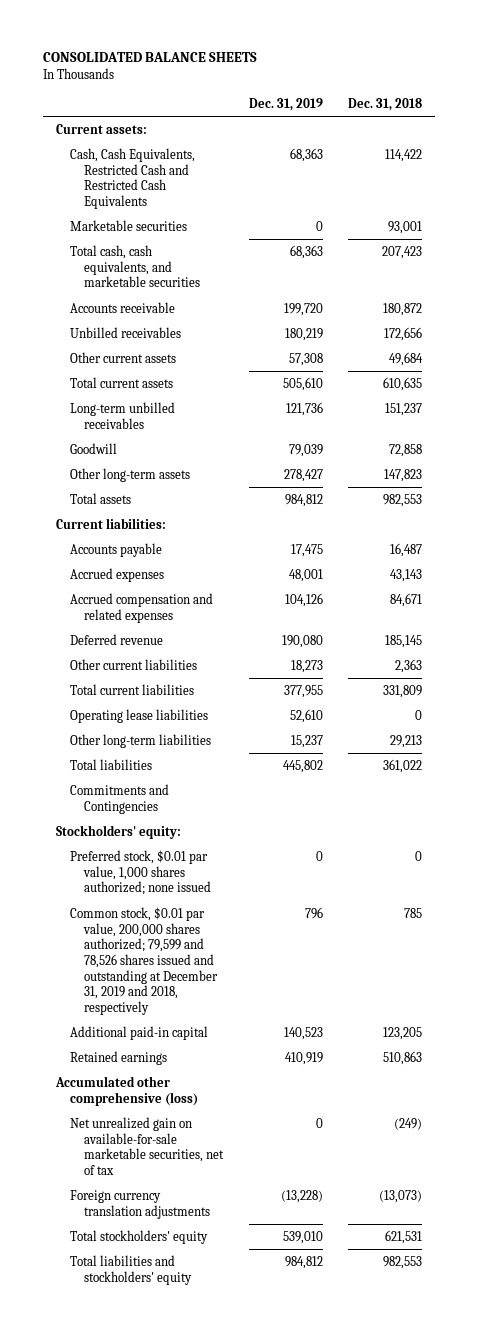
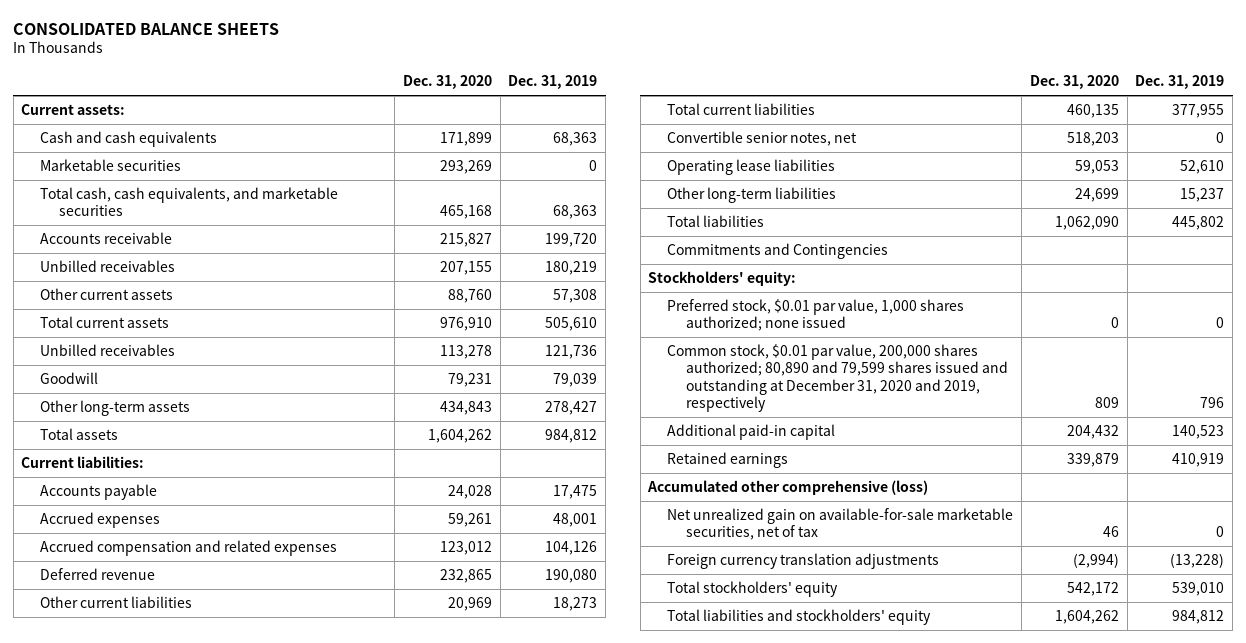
- | Dec. 31, 2019 | Dec. 31, 2018
+ | Dec. 31, 2020 | Dec. 31, 2019
- Cash, Cash Equivalents, Restricted Cash and Restricted Cash Equivalents | 68,363 | 114,422
+ Cash and cash equivalents | 171,899 | 68,363
- Long-term unbilled receivables | 121,736 | 151,237
+ Unbilled receivables | 113,278 | 121,736
+ Convertible senior notes, net | 518,203 | 0
- Common stock, $0.01 par value, 200,000 shares authorized; 79,599 and 78,526 shares issued and outstanding at December 31, 2019 and 2018, respectively | 796 | 785
+ Common stock, $0.01 par value, 200,000 shares authorized; 80,890 and 79,599 shares issued and outstanding at December 31, 2020 and 2019, respectively | 809 | 796

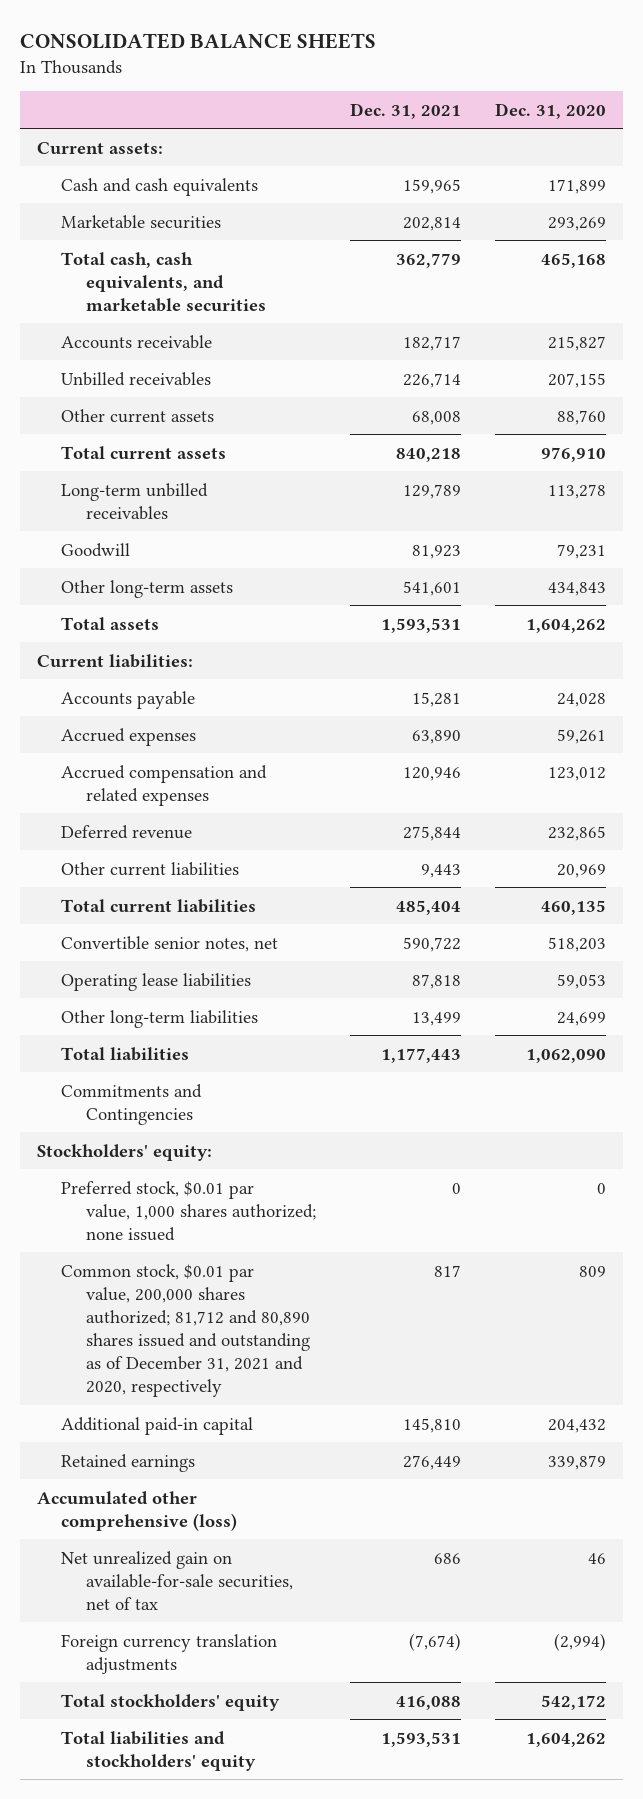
- | Dec. 31, 2020 | Dec. 31, 2019
+ | Dec. 31, 2021 | Dec. 31, 2020
- Unbilled receivables | 113,278 | 121,736
+ Long-term unbilled receivables | 129,789 | 113,278
- Common stock, $0.01 par value, 200,000 shares authorized; 80,890 and 79,599 shares issued and outstanding at December 31, 2020 and 2019, respectively | 809 | 796
+ Common stock, $0.01 par value, 200,000 shares authorized; 81,712 and 80,890 shares issued and outstanding as of December 31, 2021 and 2020, respectively | 817 | 809
- Net unrealized gain on available-for-sale marketable securities, net of tax | 46 | 0
+ Net unrealized gain on available-for-sale securities, net of tax | 686 | 46

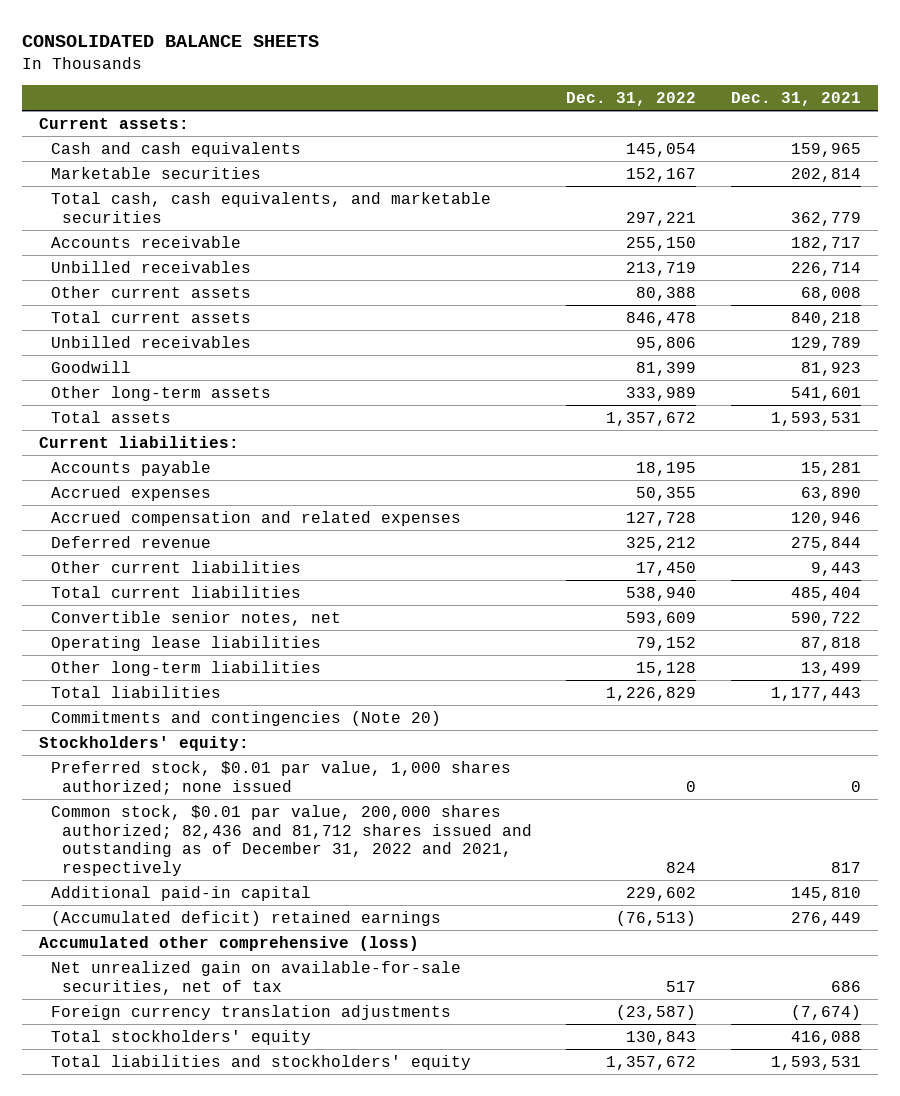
- | Dec. 31, 2021 | Dec. 31, 2020
+ | Dec. 31, 2022 | Dec. 31, 2021
- Long-term unbilled receivables | 129,789 | 113,278
+ Unbilled receivables | 95,806 | 129,789
- Commitments and Contingencies
+ Commitments and contingencies (Note 20)
- Common stock, $0.01 par value, 200,000 shares authorized; 81,712 and 80,890 shares issued and outstanding as of December 31, 2021 and 2020, respectively | 817 | 809
+ Common stock, $0.01 par value, 200,000 shares authorized; 82,436 and 81,712 shares issued and outstanding as of December 31, 2022 and 2021, respectively | 824 | 817
- Retained earnings | 276,449 | 339,879
+ (Accumulated deficit) retained earnings | (76,513) | 276,449

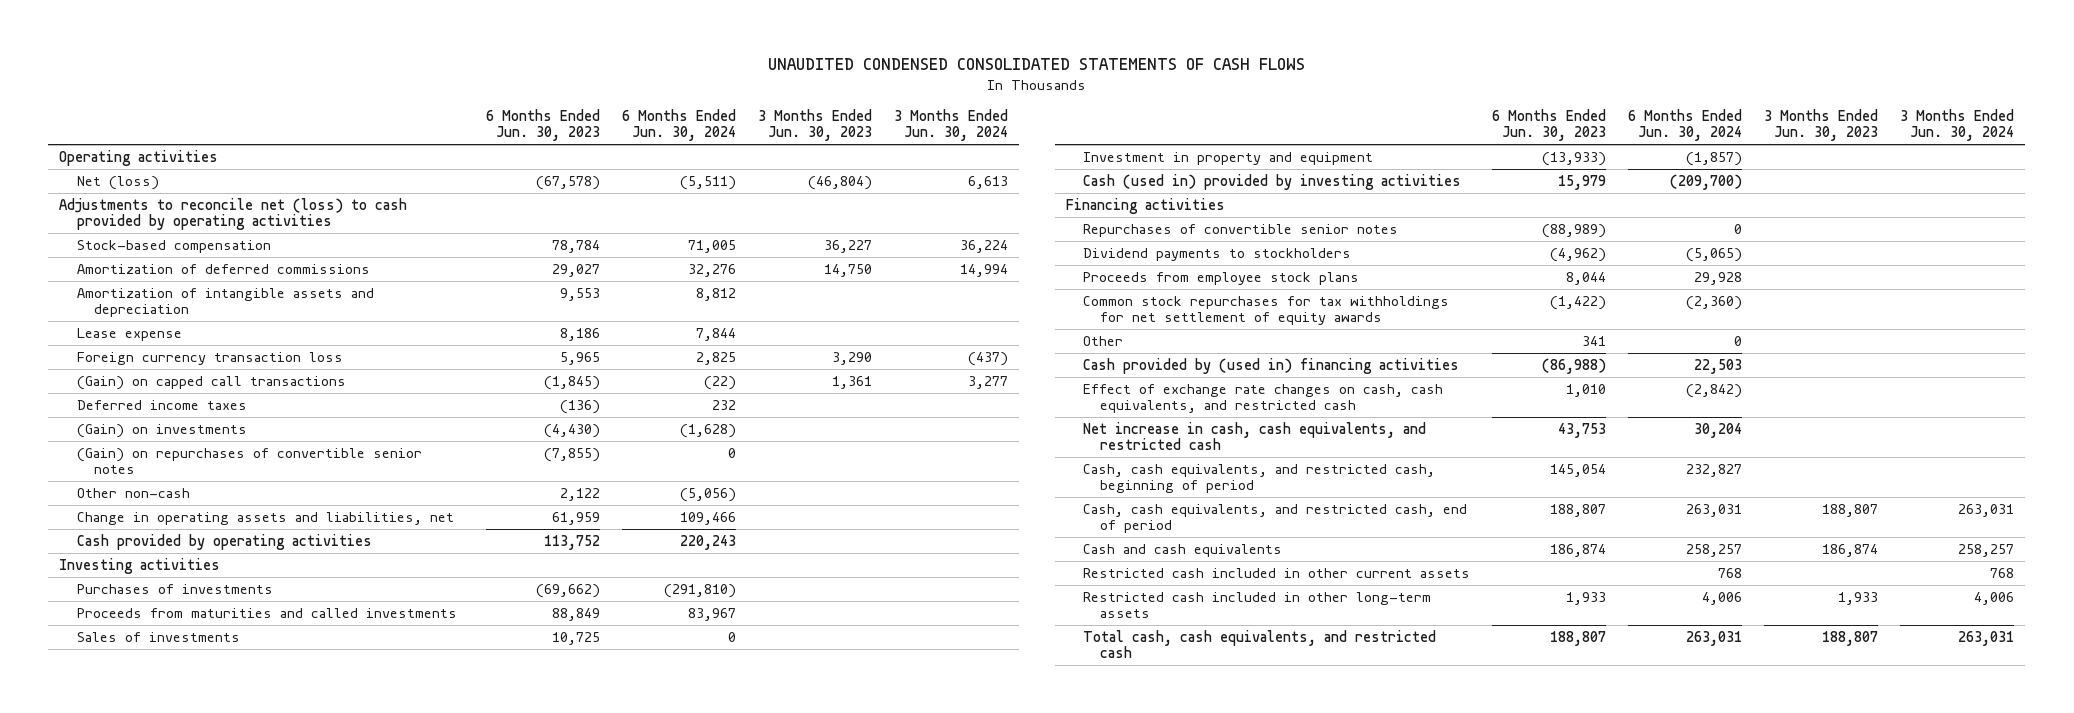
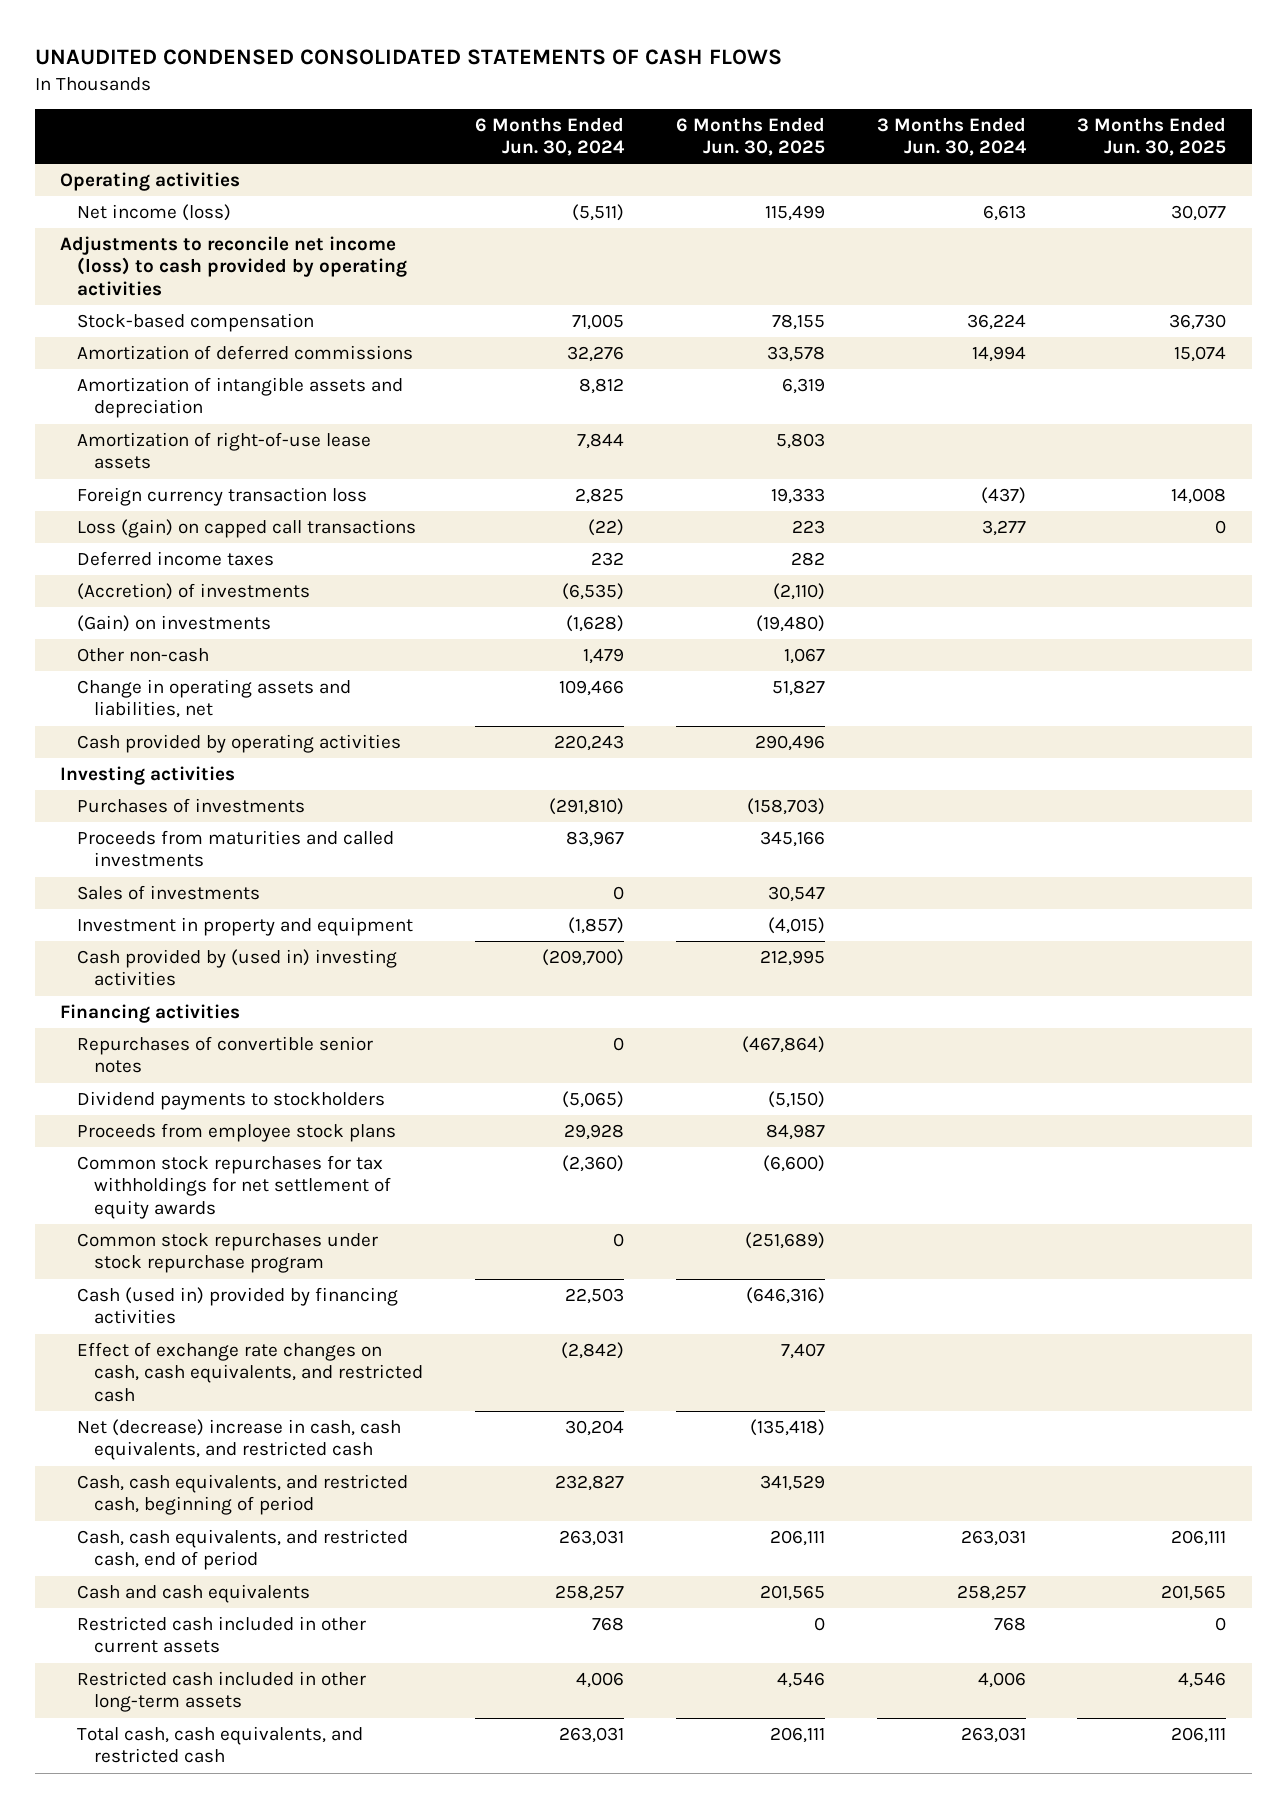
- | 6 Months Ended Jun. 30, 2023 | 6 Months Ended Jun. 30, 2024 | 3 Months Ended Jun. 30, 2023 | 3 Months Ended Jun. 30, 2024
+ | 6 Months Ended Jun. 30, 2024 | 6 Months Ended Jun. 30, 2025 | 3 Months Ended Jun. 30, 2024 | 3 Months Ended Jun. 30, 2025
- Net (loss) | (67,578) | (5,511) | (46,804) | 6,613
- Adjustments to reconcile net (loss) to cash provided by operating activities
+ Net income (loss) | (5,511) | 115,499 | 6,613 | 30,077
+ Adjustments to reconcile net income (loss) to cash provided by operating activities
- Lease expense | 8,186 | 7,844 | |
+ Amortization of right-of-use lease assets | 7,844 | 5,803 | |
- (Gain) on capped call transactions | (1,845) | (22) | 1,361 | 3,277
+ Loss (gain) on capped call transactions | (22) | 223 | 3,277 | 0
+ (Accretion) of investments | (6,535) | (2,110) | |
- (Gain) on repurchases of convertible senior notes | (7,855) | 0 | |
- Other non-cash | 2,122 | (5,056) | |
+ Other non-cash | 1,479 | 1,067 | |
- Cash (used in) provided by investing activities | 15,979 | (209,700) | |
+ Cash provided by (used in) investing activities | (209,700) | 212,995 | |
- Other | 341 | 0 | |
- Cash provided by (used in) financing activities | (86,988) | 22,503 | |
+ Common stock repurchases under stock repurchase program | 0 | (251,689) | |
+ Cash (used in) provided by financing activities | 22,503 | (646,316) | |
- Net increase in cash, cash equivalents, and restricted cash | 43,753 | 30,204 | |
+ Net (decrease) increase in cash, cash equivalents, and restricted cash | 30,204 | (135,418) | |

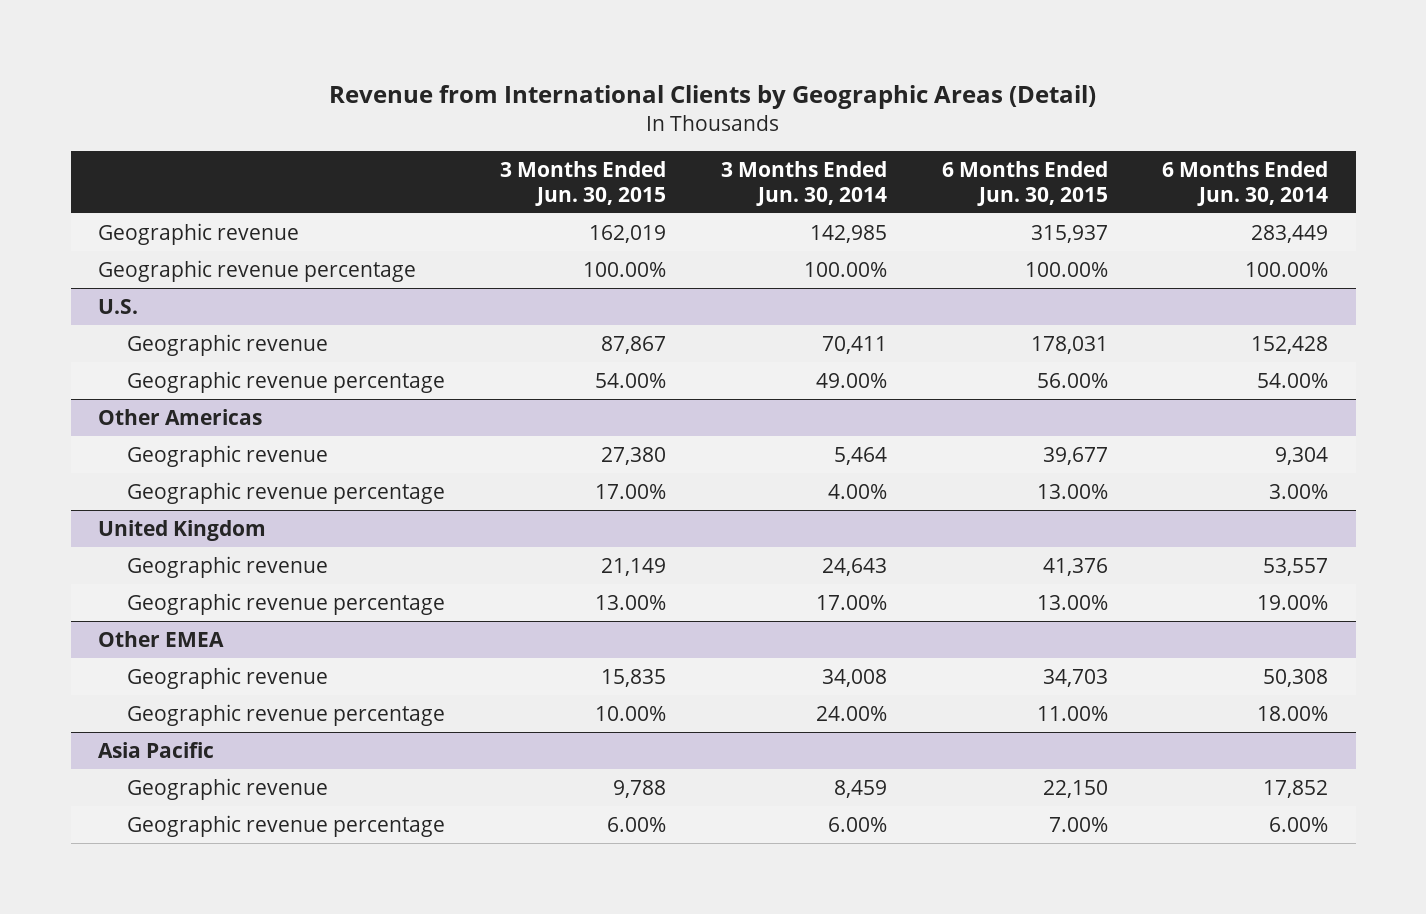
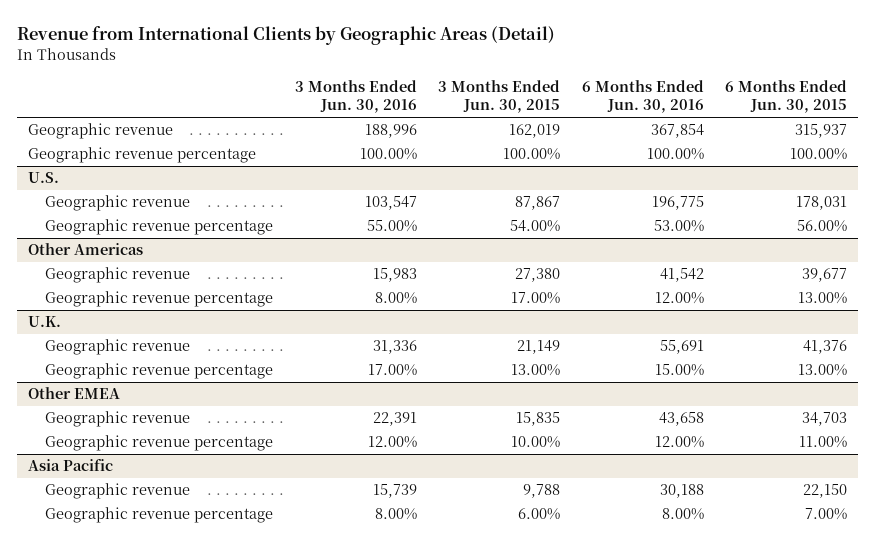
- | 3 Months Ended Jun. 30, 2015 | 3 Months Ended Jun. 30, 2014 | 6 Months Ended Jun. 30, 2015 | 6 Months Ended Jun. 30, 2014
+ | 3 Months Ended Jun. 30, 2016 | 3 Months Ended Jun. 30, 2015 | 6 Months Ended Jun. 30, 2016 | 6 Months Ended Jun. 30, 2015
- United Kingdom
+ U.K.

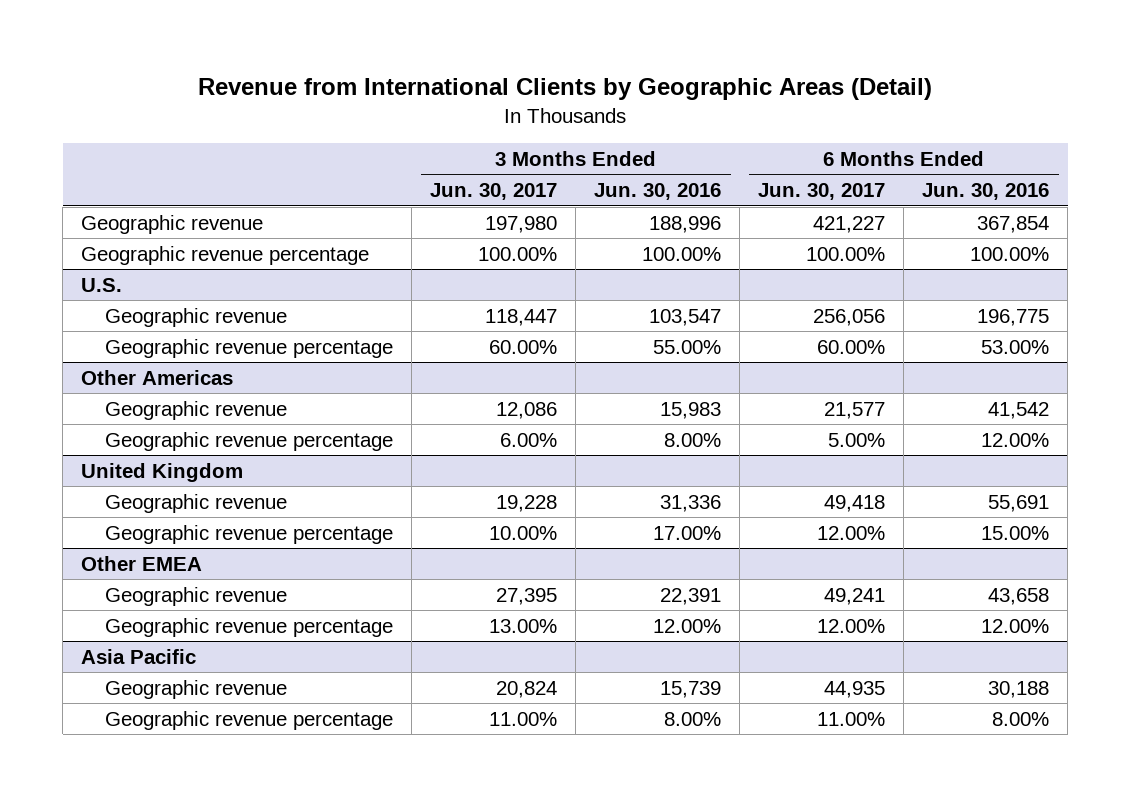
- | 3 Months Ended Jun. 30, 2016 | 3 Months Ended Jun. 30, 2015 | 6 Months Ended Jun. 30, 2016 | 6 Months Ended Jun. 30, 2015
+ | 3 Months Ended Jun. 30, 2017 | 3 Months Ended Jun. 30, 2016 | 6 Months Ended Jun. 30, 2017 | 6 Months Ended Jun. 30, 2016
- U.K.
+ United Kingdom

